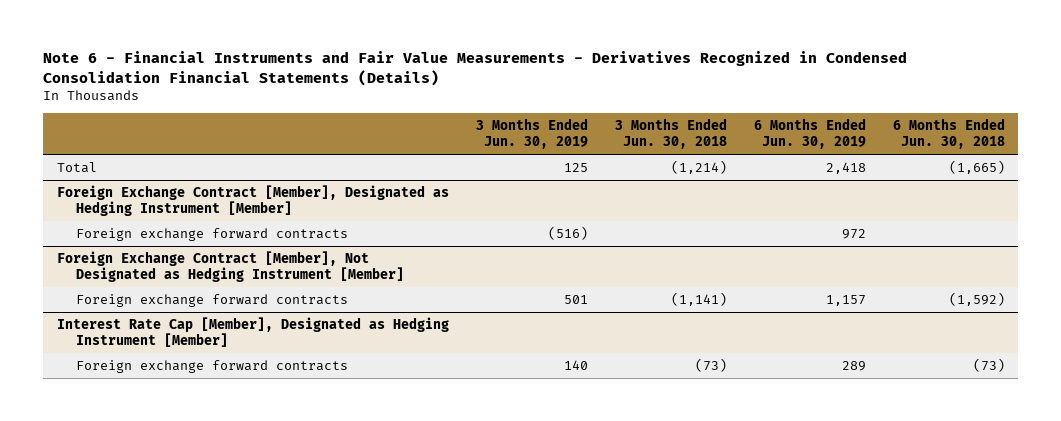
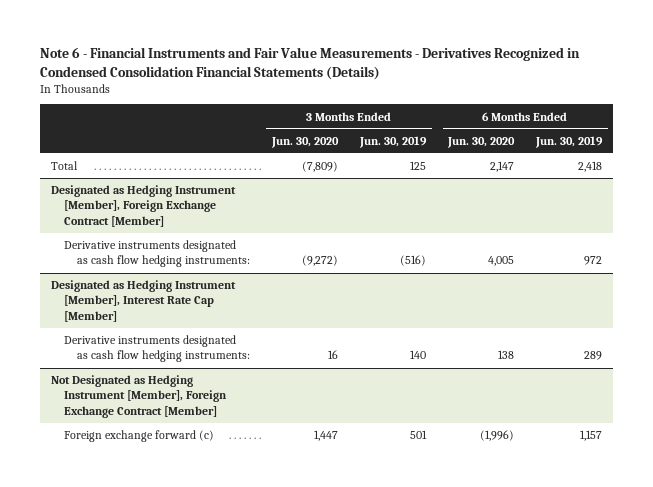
- | 3 Months Ended Jun. 30, 2019 | 3 Months Ended Jun. 30, 2018 | 6 Months Ended Jun. 30, 2019 | 6 Months Ended Jun. 30, 2018
+ | 3 Months Ended Jun. 30, 2020 | 3 Months Ended Jun. 30, 2019 | 6 Months Ended Jun. 30, 2020 | 6 Months Ended Jun. 30, 2019
- Foreign Exchange Contract [Member], Designated as Hedging Instrument [Member]
- Foreign exchange forward contracts | (516) | | 972 |
- Foreign Exchange Contract [Member], Not Designated as Hedging Instrument [Member]
- Foreign exchange forward contracts | 501 | (1,141) | 1,157 | (1,592)
- Interest Rate Cap [Member], Designated as Hedging Instrument [Member]
- Foreign exchange forward contracts | 140 | (73) | 289 | (73)
+ Designated as Hedging Instrument [Member], Foreign Exchange Contract [Member]
+ Derivative instruments designated as cash flow hedging instruments: | (9,272) | (516) | 4,005 | 972
+ Designated as Hedging Instrument [Member], Interest Rate Cap [Member]
+ Derivative instruments designated as cash flow hedging instruments: | 16 | 140 | 138 | 289
+ Not Designated as Hedging Instrument [Member], Foreign Exchange Contract [Member]
+ Foreign exchange forward (c) | 1,447 | 501 | (1,996) | 1,157

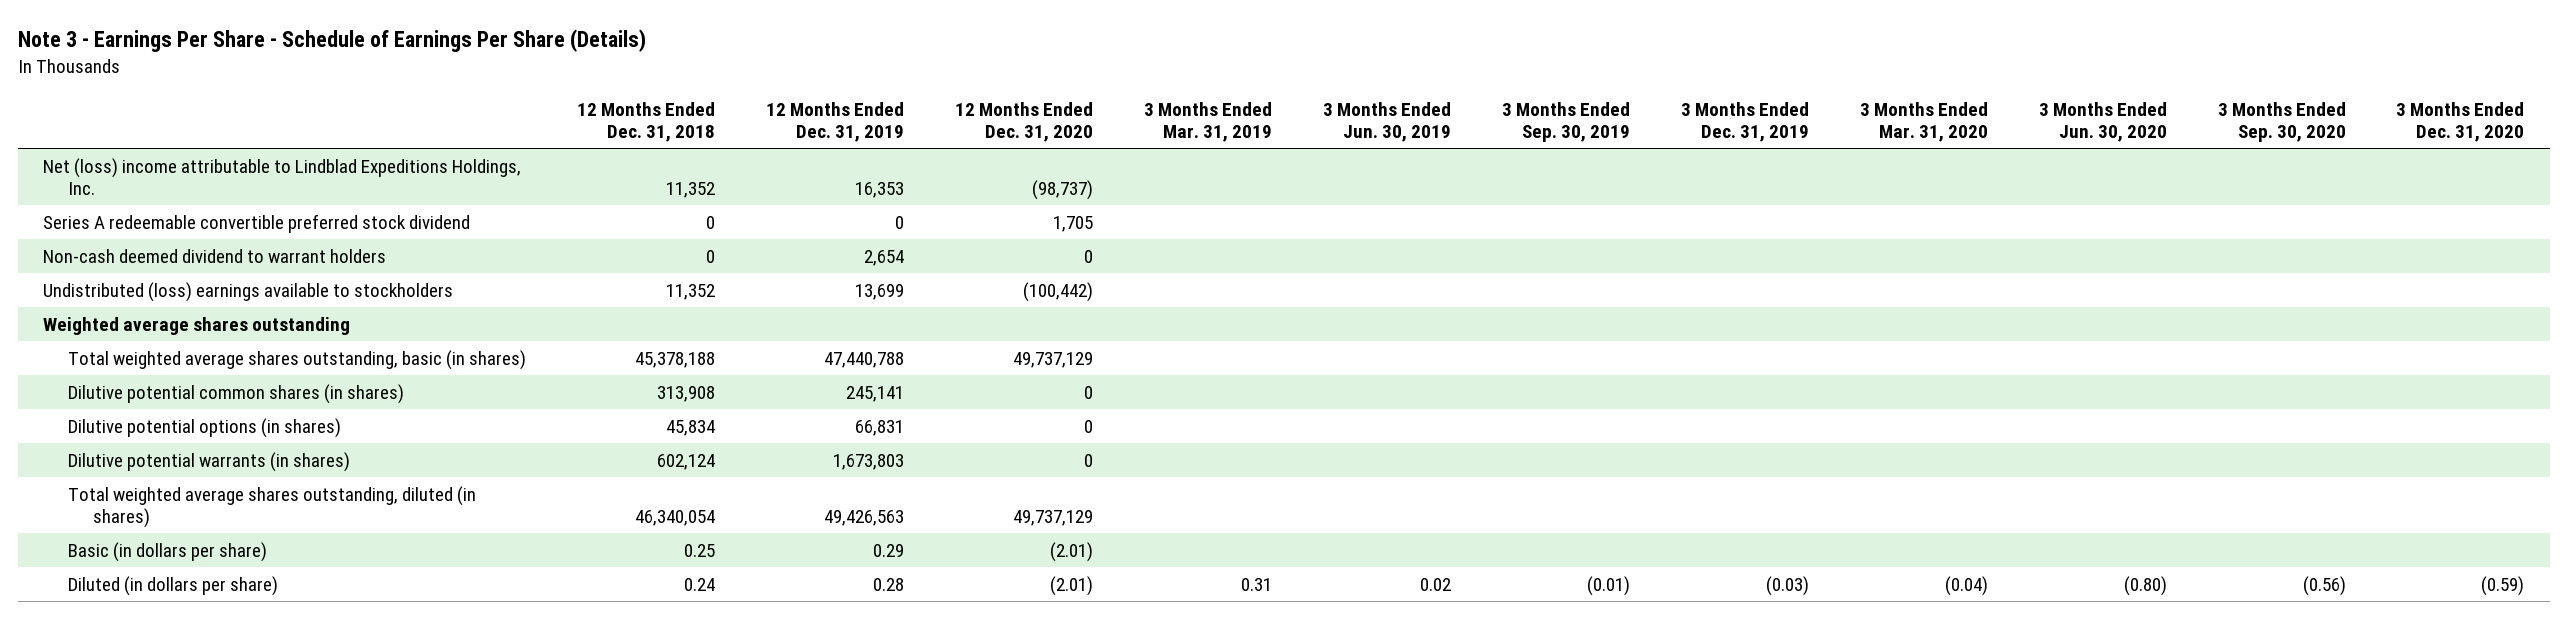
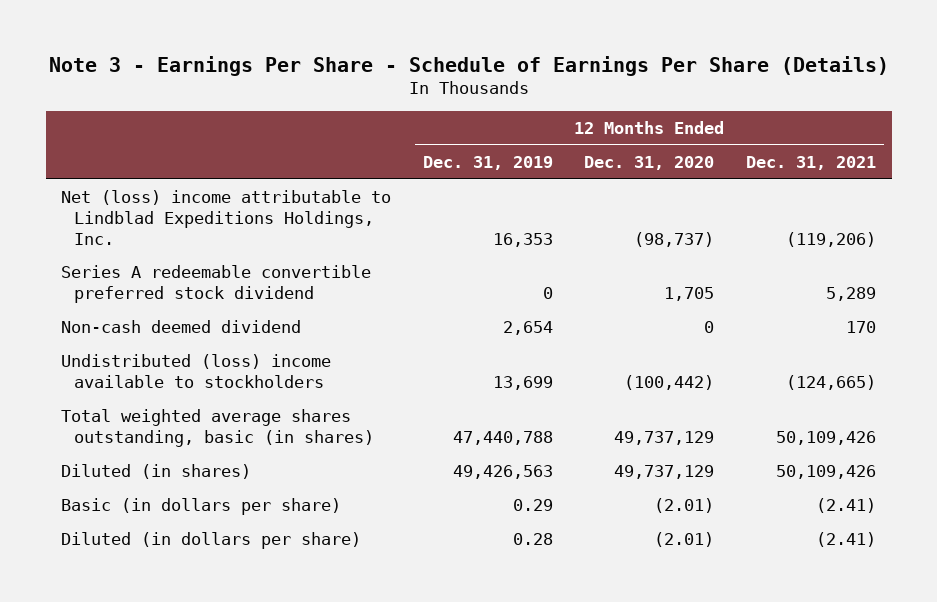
- | 12 Months Ended Dec. 31, 2018 | 12 Months Ended Dec. 31, 2019 | 12 Months Ended Dec. 31, 2020 | 3 Months Ended Mar. 31, 2019 | 3 Months Ended Jun. 30, 2019 | 3 Months Ended Sep. 30, 2019 | 3 Months Ended Dec. 31, 2019 | 3 Months Ended Mar. 31, 2020 | 3 Months Ended Jun. 30, 2020 | 3 Months Ended Sep. 30, 2020 | 3 Months Ended Dec. 31, 2020
+ | 12 Months Ended Dec. 31, 2019 | 12 Months Ended Dec. 31, 2020 | 12 Months Ended Dec. 31, 2021
- Non-cash deemed dividend to warrant holders | 0 | 2,654 | 0 | | | | | | | |
- Undistributed (loss) earnings available to stockholders | 11,352 | 13,699 | (100,442) | | | | | | | |
- Weighted average shares outstanding
+ Non-cash deemed dividend | 2,654 | 0 | 170
+ Undistributed (loss) income available to stockholders | 13,699 | (100,442) | (124,665)
- Dilutive potential common shares (in shares) | 313,908 | 245,141 | 0 | | | | | | | |
- Dilutive potential options (in shares) | 45,834 | 66,831 | 0 | | | | | | | |
- Dilutive potential warrants (in shares) | 602,124 | 1,673,803 | 0 | | | | | | | |
- Total weighted average shares outstanding, diluted (in shares) | 46,340,054 | 49,426,563 | 49,737,129 | | | | | | | |
+ Diluted (in shares) | 49,426,563 | 49,737,129 | 50,109,426

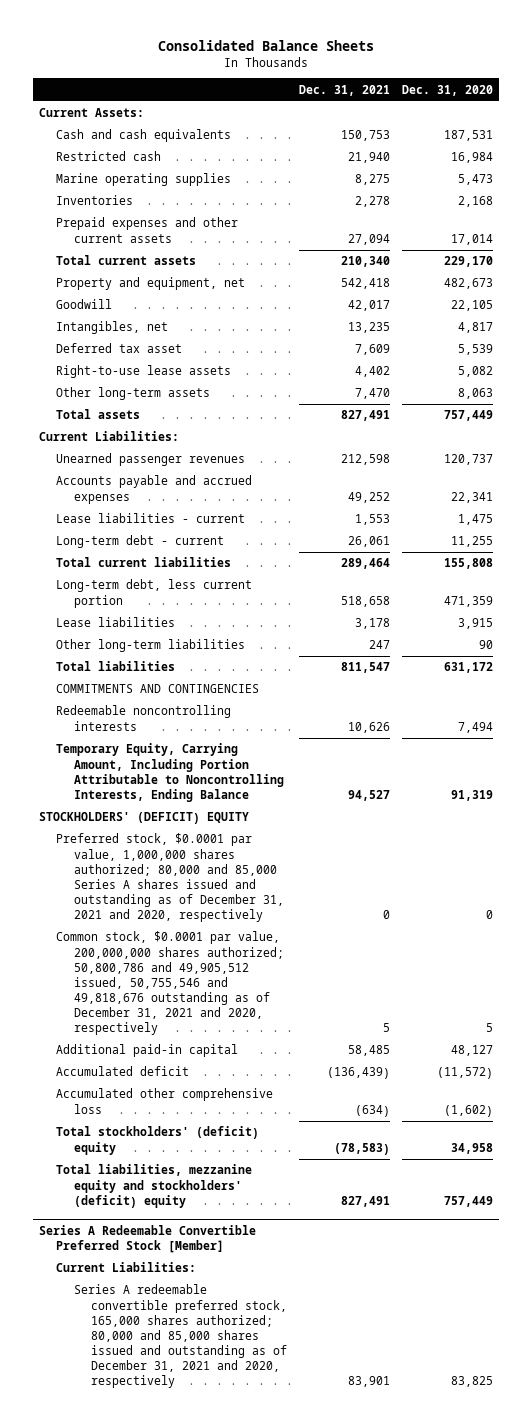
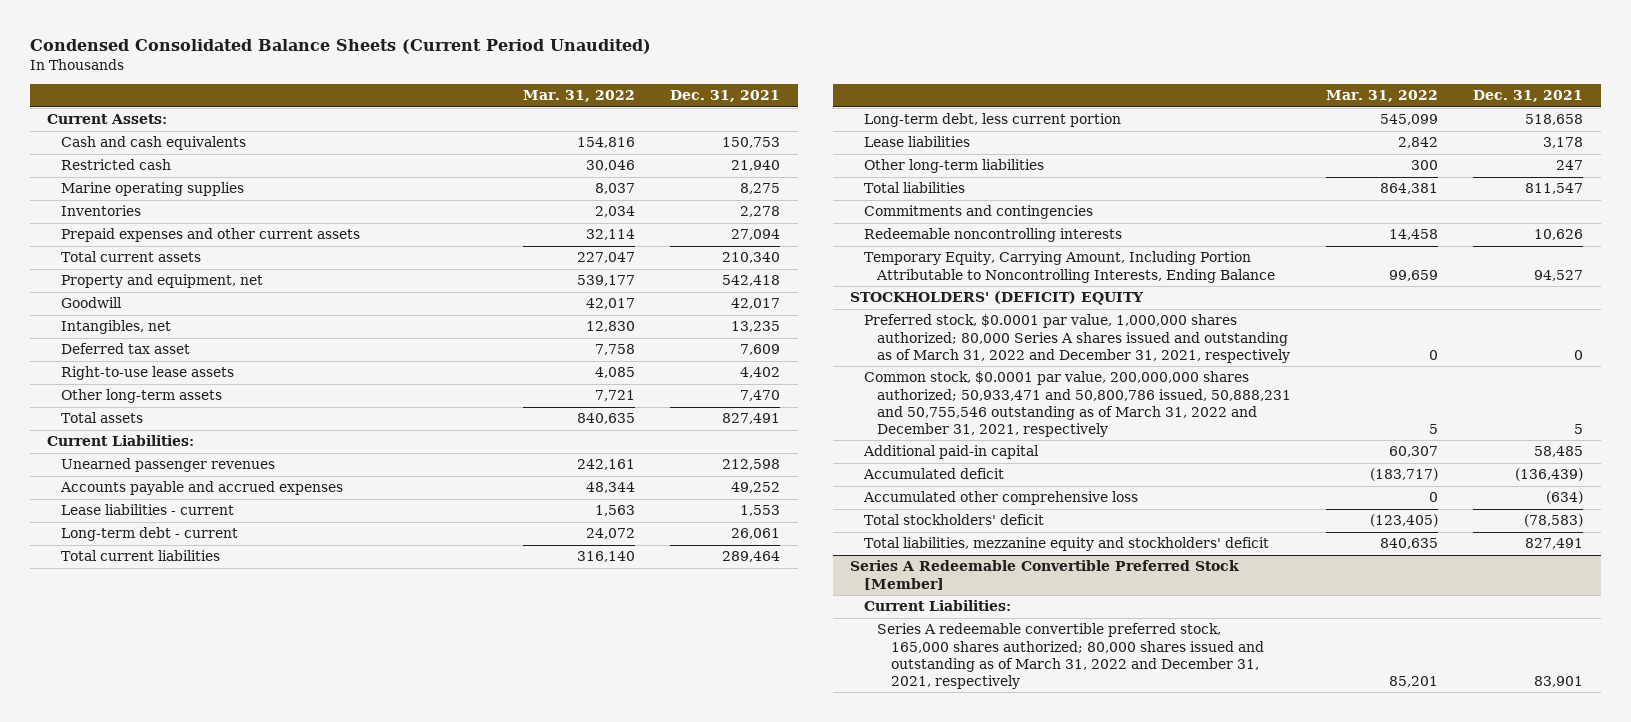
- Consolidated Balance Sheets
+ Condensed Consolidated Balance Sheets (Current Period Unaudited)
- | Dec. 31, 2021 | Dec. 31, 2020
+ | Mar. 31, 2022 | Dec. 31, 2021
- COMMITMENTS AND CONTINGENCIES
+ Commitments and contingencies
- Preferred stock, $0.0001 par value, 1,000,000 shares authorized; 80,000 and 85,000 Series A shares issued and outstanding as of December 31, 2021 and 2020, respectively | 0 | 0
- Common stock, $0.0001 par value, 200,000,000 shares authorized; 50,800,786 and 49,905,512 issued, 50,755,546 and 49,818,676 outstanding as of December 31, 2021 and 2020, respectively | 5 | 5
+ Preferred stock, $0.0001 par value, 1,000,000 shares authorized; 80,000 Series A shares issued and outstanding as of March 31, 2022 and December 31, 2021, respectively | 0 | 0
+ Common stock, $0.0001 par value, 200,000,000 shares authorized; 50,933,471 and 50,800,786 issued, 50,888,231 and 50,755,546 outstanding as of March 31, 2022 and December 31, 2021, respectively | 5 | 5
- Total stockholders' (deficit) equity | (78,583) | 34,958
- Total liabilities, mezzanine equity and stockholders' (deficit) equity | 827,491 | 757,449
+ Total stockholders' deficit | (123,405) | (78,583)
+ Total liabilities, mezzanine equity and stockholders' deficit | 840,635 | 827,491
@ Series A Redeemable Convertible Preferred Stock [Member]
- Series A redeemable convertible preferred stock, 165,000 shares authorized; 80,000 and 85,000 shares issued and outstanding as of December 31, 2021 and 2020, respectively | 83,901 | 83,825
+ Series A redeemable convertible preferred stock, 165,000 shares authorized; 80,000 shares issued and outstanding as of March 31, 2022 and December 31, 2021, respectively | 85,201 | 83,901

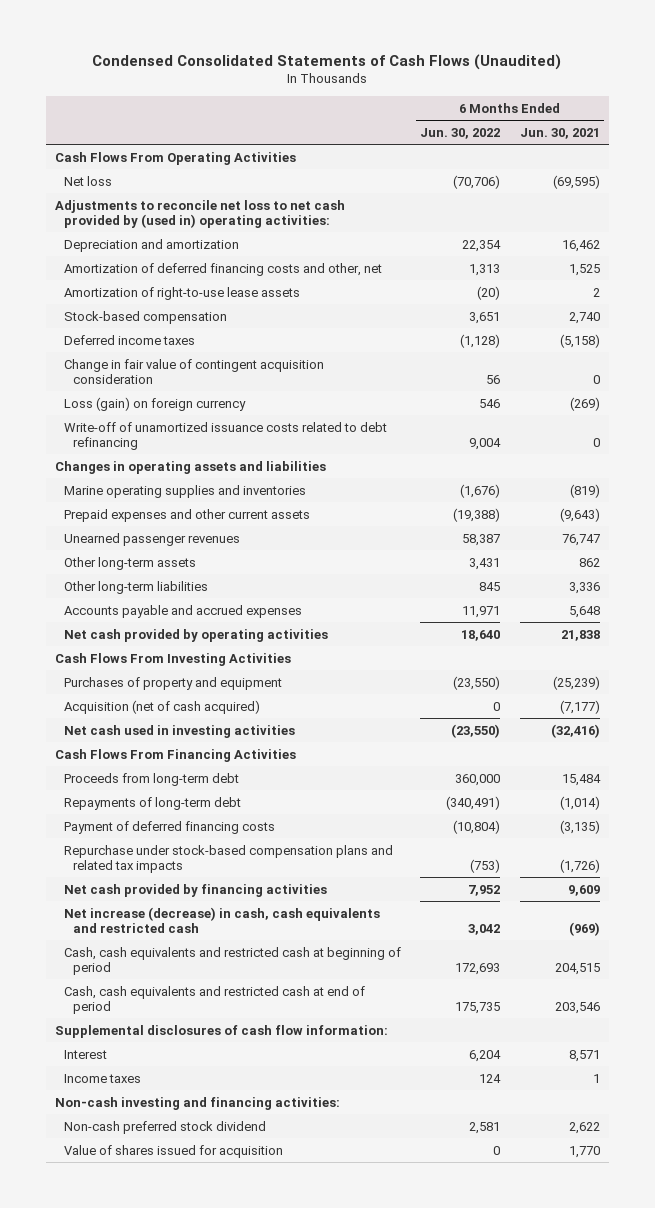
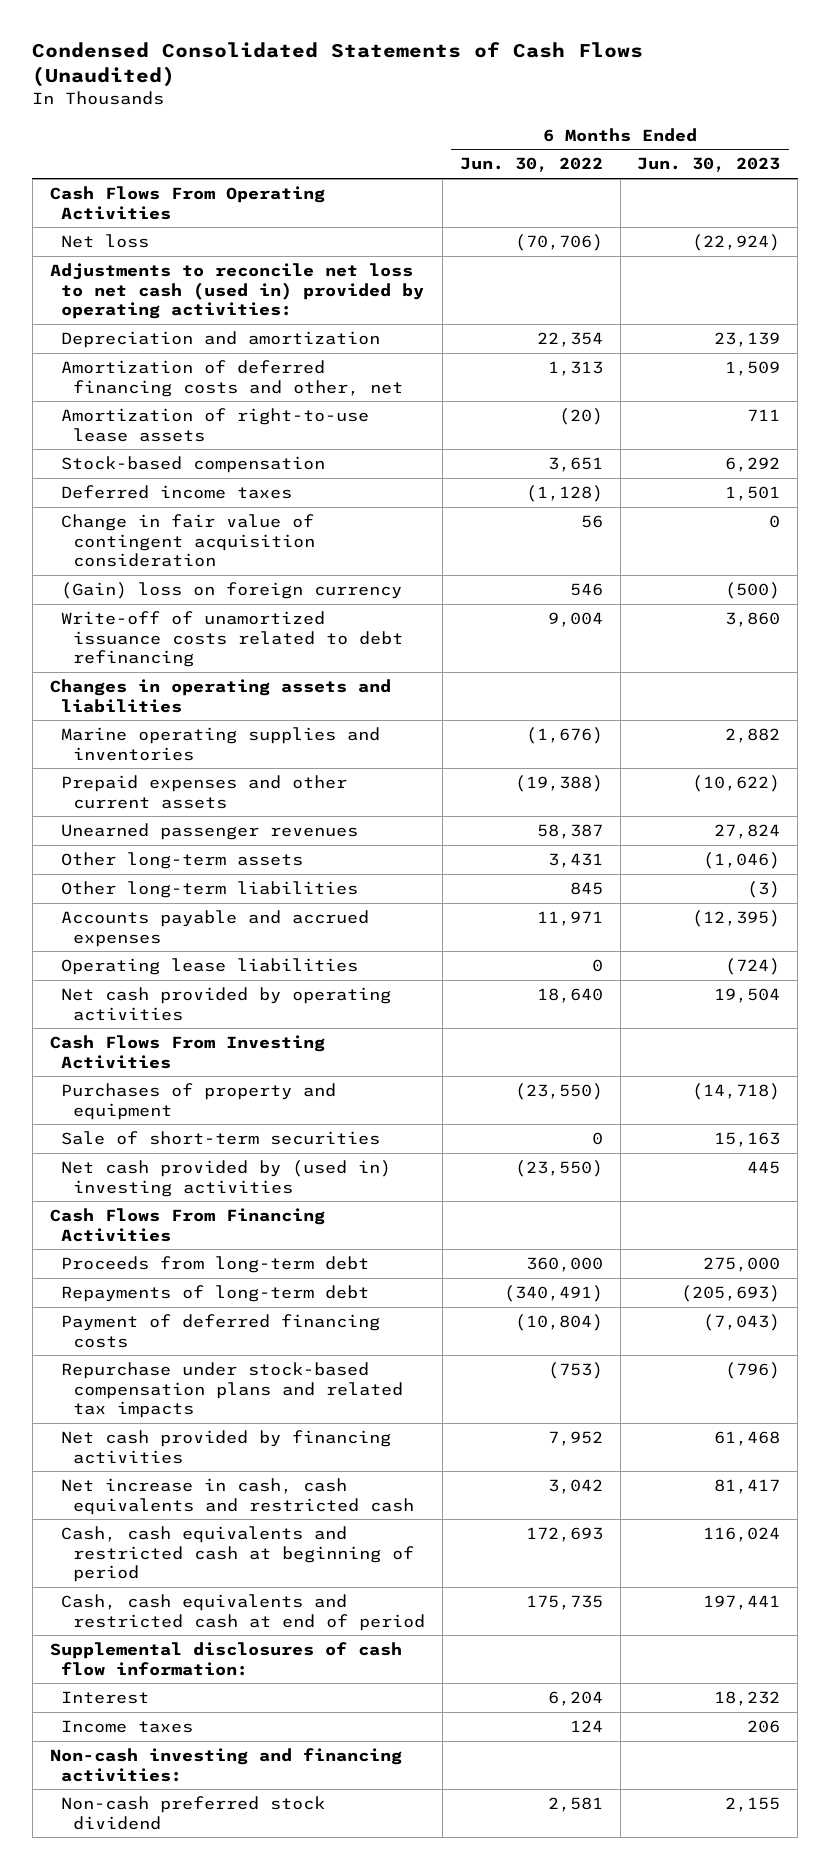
- | 6 Months Ended Jun. 30, 2022 | 6 Months Ended Jun. 30, 2021
+ | 6 Months Ended Jun. 30, 2022 | 6 Months Ended Jun. 30, 2023
- Adjustments to reconcile net loss to net cash provided by (used in) operating activities:
+ Adjustments to reconcile net loss to net cash (used in) provided by operating activities:
- Loss (gain) on foreign currency | 546 | (269)
+ (Gain) loss on foreign currency | 546 | (500)
+ Operating lease liabilities | 0 | (724)
- Acquisition (net of cash acquired) | 0 | (7,177)
- Net cash used in investing activities | (23,550) | (32,416)
+ Sale of short-term securities | 0 | 15,163
+ Net cash provided by (used in) investing activities | (23,550) | 445
- Net increase (decrease) in cash, cash equivalents and restricted cash | 3,042 | (969)
+ Net increase in cash, cash equivalents and restricted cash | 3,042 | 81,417
- Value of shares issued for acquisition | 0 | 1,770

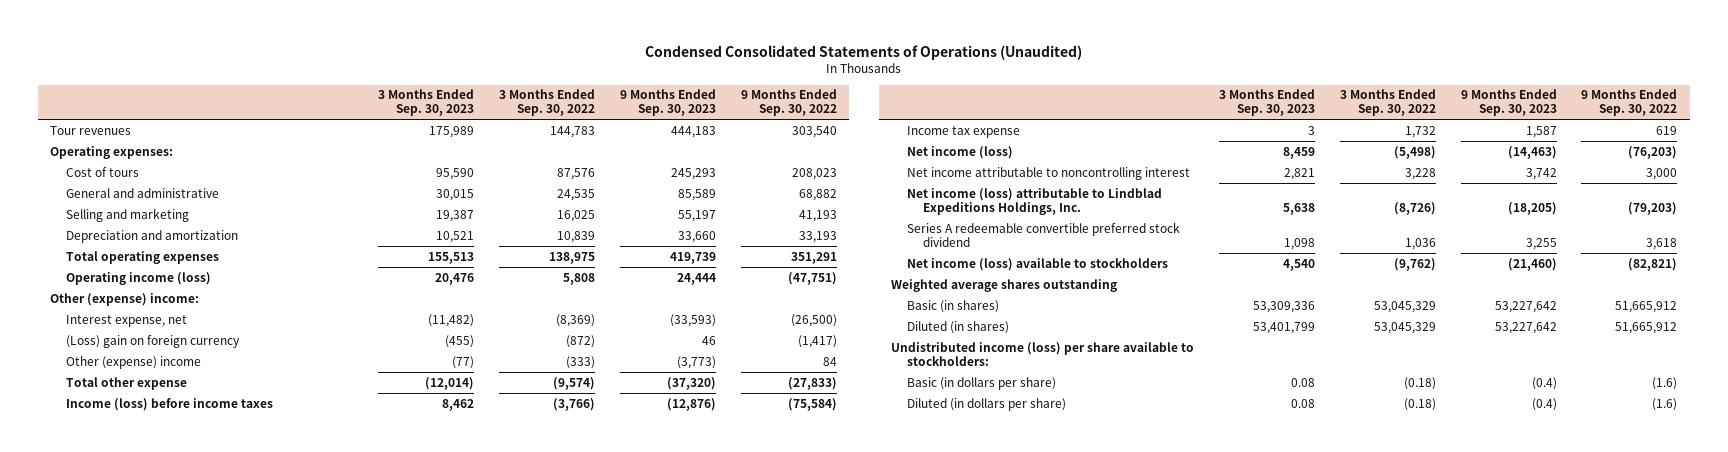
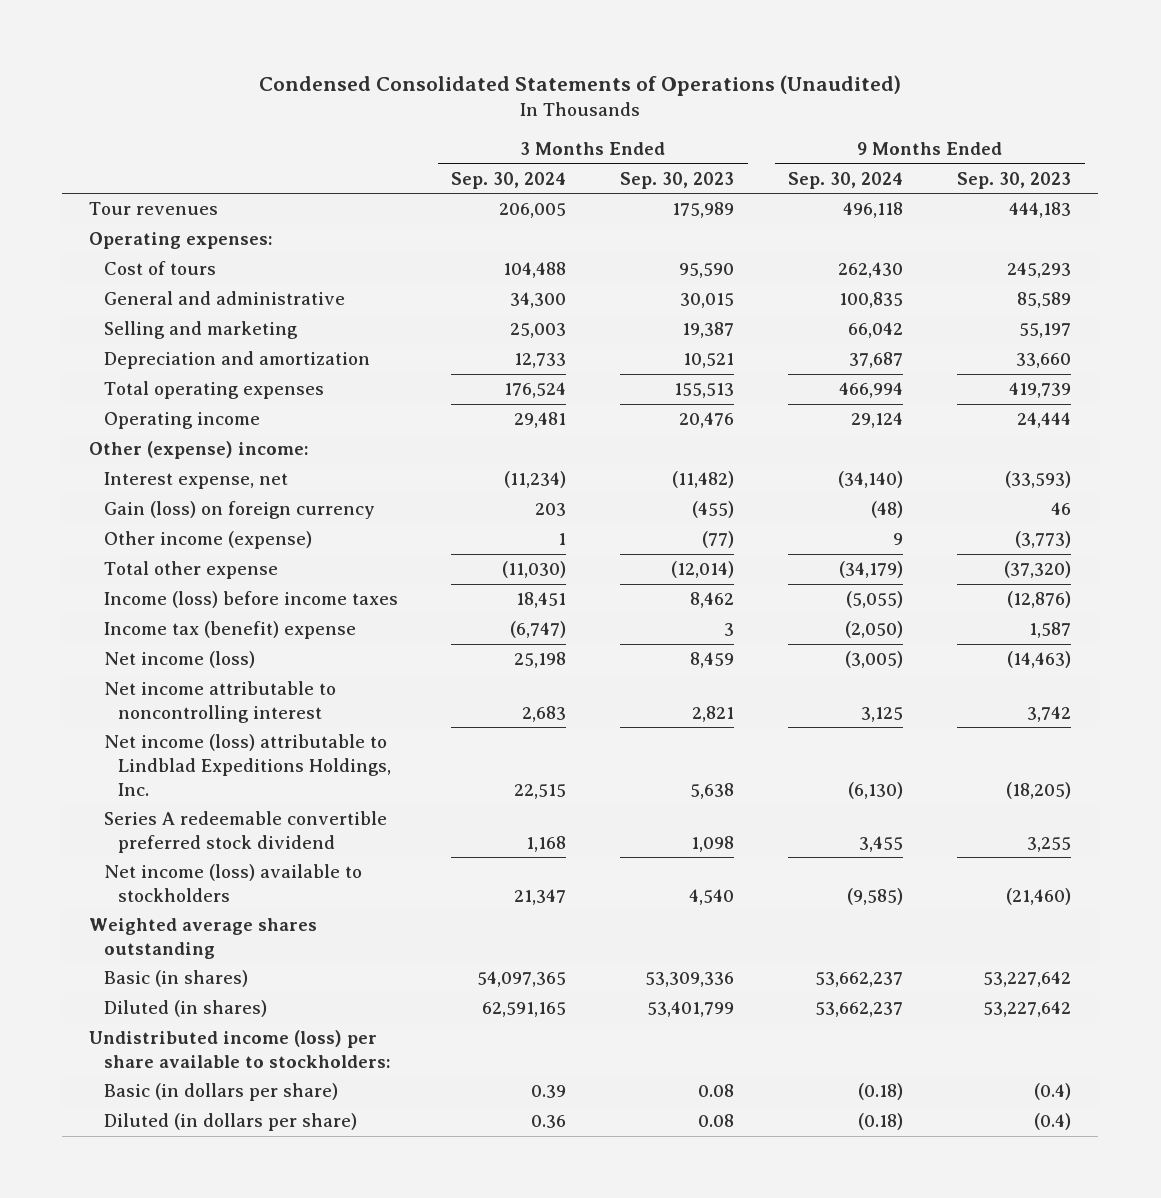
- | 3 Months Ended Sep. 30, 2023 | 3 Months Ended Sep. 30, 2022 | 9 Months Ended Sep. 30, 2023 | 9 Months Ended Sep. 30, 2022
+ | 3 Months Ended Sep. 30, 2024 | 3 Months Ended Sep. 30, 2023 | 9 Months Ended Sep. 30, 2024 | 9 Months Ended Sep. 30, 2023
- Operating income (loss) | 20,476 | 5,808 | 24,444 | (47,751)
+ Operating income | 29,481 | 20,476 | 29,124 | 24,444
- (Loss) gain on foreign currency | (455) | (872) | 46 | (1,417)
- Other (expense) income | (77) | (333) | (3,773) | 84
+ Gain (loss) on foreign currency | 203 | (455) | (48) | 46
+ Other income (expense) | 1 | (77) | 9 | (3,773)
- Income tax expense | 3 | 1,732 | 1,587 | 619
+ Income tax (benefit) expense | (6,747) | 3 | (2,050) | 1,587

